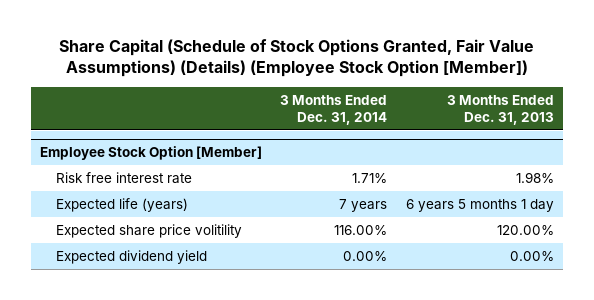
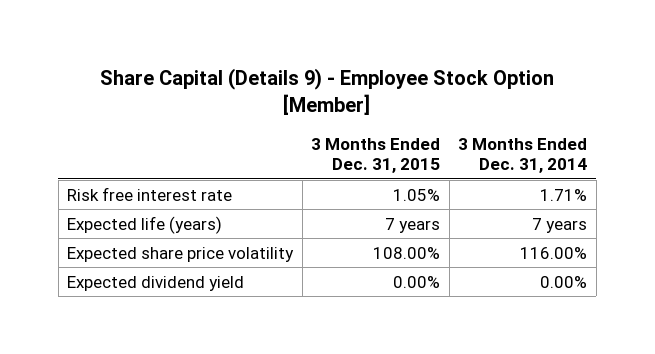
- Share Capital (Schedule of Stock Options Granted, Fair Value Assumptions) (Details) (Employee Stock Option [Member])
+ Share Capital (Details 9) - Employee Stock Option [Member]
- | 3 Months Ended Dec. 31, 2014 | 3 Months Ended Dec. 31, 2013
+ | 3 Months Ended Dec. 31, 2015 | 3 Months Ended Dec. 31, 2014
- Employee Stock Option [Member]
- Expected share price volitility | 116.00% | 120.00%
+ Expected share price volatility | 108.00% | 116.00%

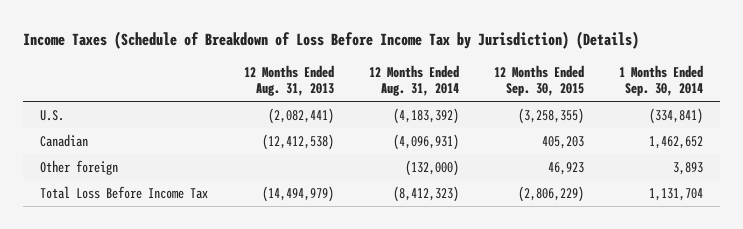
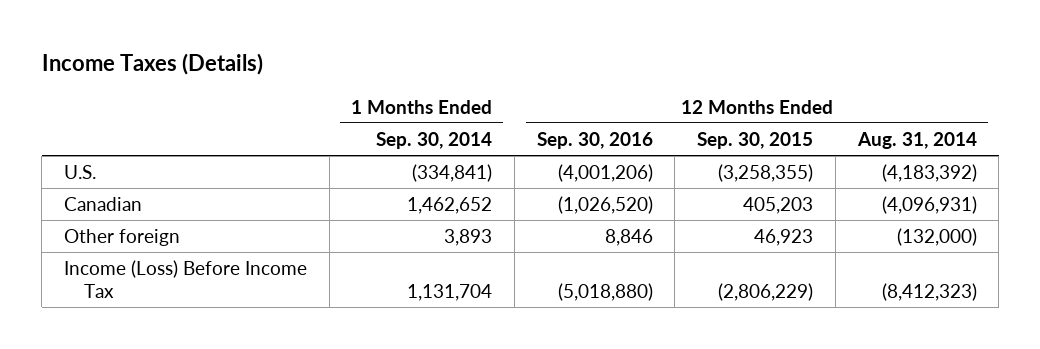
- Income Taxes (Schedule of Breakdown of Loss Before Income Tax by Jurisdiction) (Details)
+ Income Taxes (Details)
- | 12 Months Ended Aug. 31, 2013 | 12 Months Ended Aug. 31, 2014 | 12 Months Ended Sep. 30, 2015 | 1 Months Ended Sep. 30, 2014
+ | 1 Months Ended Sep. 30, 2014 | 12 Months Ended Sep. 30, 2016 | 12 Months Ended Sep. 30, 2015 | 12 Months Ended Aug. 31, 2014
- Total Loss Before Income Tax | (14,494,979) | (8,412,323) | (2,806,229) | 1,131,704
+ Income (Loss) Before Income Tax | 1,131,704 | (5,018,880) | (2,806,229) | (8,412,323)

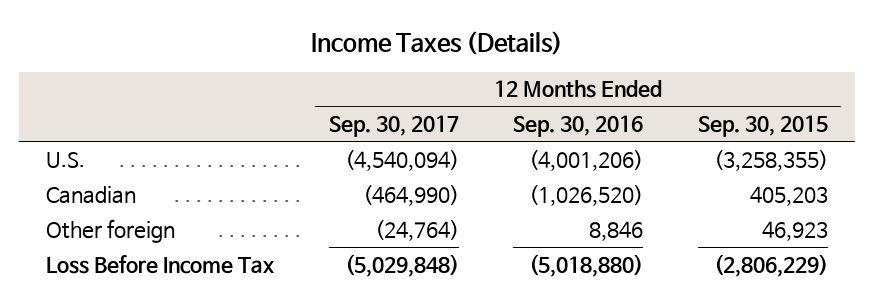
- | 1 Months Ended Sep. 30, 2014 | 12 Months Ended Sep. 30, 2016 | 12 Months Ended Sep. 30, 2015 | 12 Months Ended Aug. 31, 2014
+ | 12 Months Ended Sep. 30, 2017 | 12 Months Ended Sep. 30, 2016 | 12 Months Ended Sep. 30, 2015
- Income (Loss) Before Income Tax | 1,131,704 | (5,018,880) | (2,806,229) | (8,412,323)
+ Loss Before Income Tax | (5,029,848) | (5,018,880) | (2,806,229)

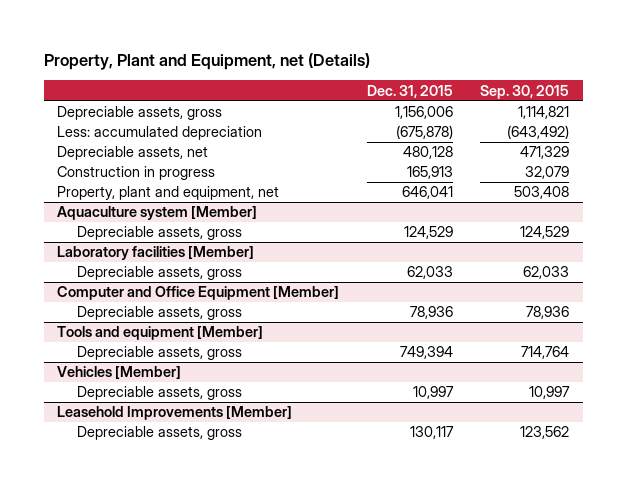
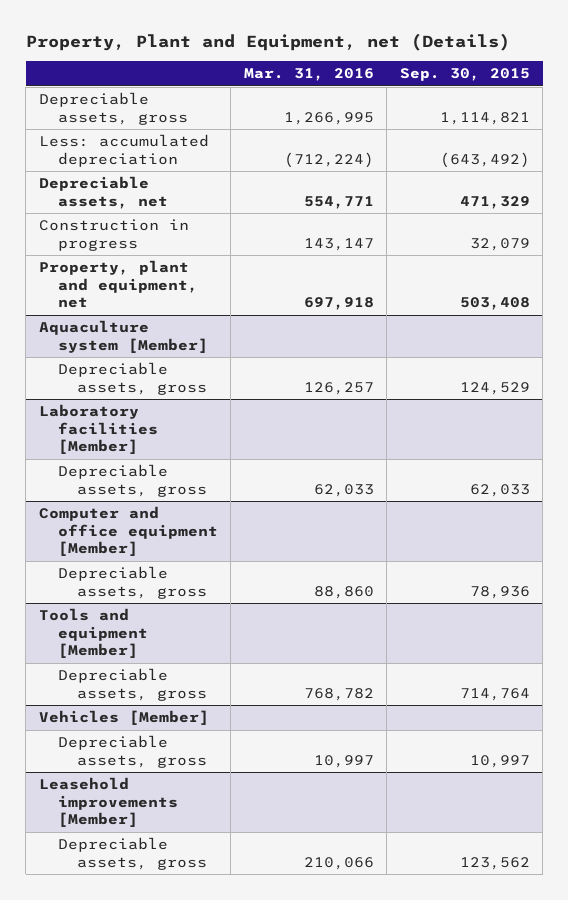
- | Dec. 31, 2015 | Sep. 30, 2015
+ | Mar. 31, 2016 | Sep. 30, 2015
- Computer and Office Equipment [Member]
+ Computer and office equipment [Member]
- Leasehold Improvements [Member]
+ Leasehold improvements [Member]

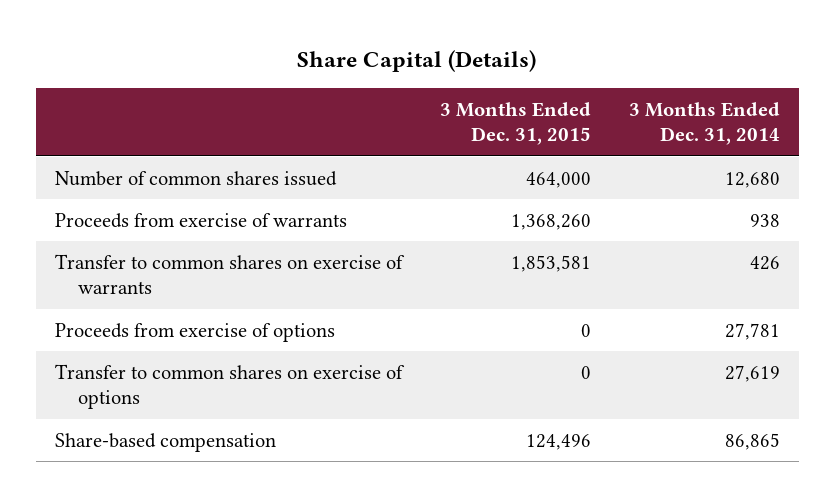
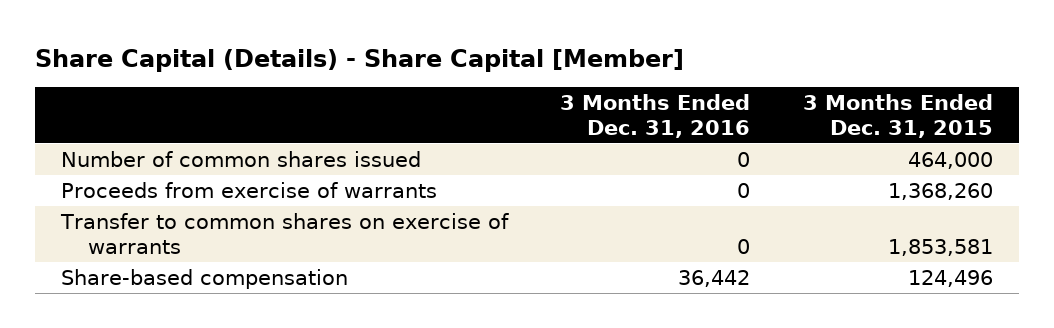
- Share Capital (Details)
+ Share Capital (Details) - Share Capital [Member]
- | 3 Months Ended Dec. 31, 2015 | 3 Months Ended Dec. 31, 2014
+ | 3 Months Ended Dec. 31, 2016 | 3 Months Ended Dec. 31, 2015
- Proceeds from exercise of options | 0 | 27,781
- Transfer to common shares on exercise of options | 0 | 27,619

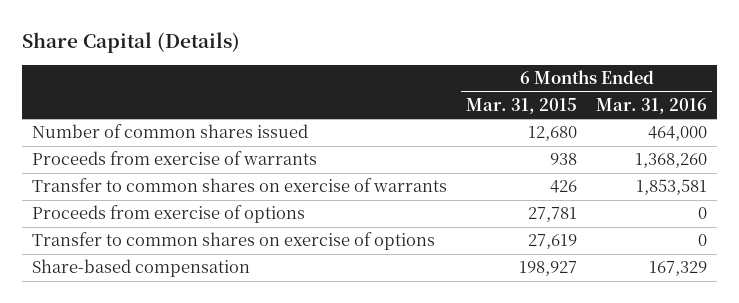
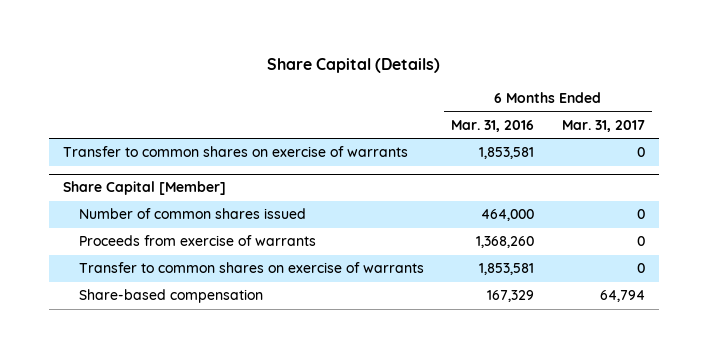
- | 6 Months Ended Mar. 31, 2015 | 6 Months Ended Mar. 31, 2016
+ | 6 Months Ended Mar. 31, 2016 | 6 Months Ended Mar. 31, 2017
+ Transfer to common shares on exercise of warrants | 1,853,581 | 0
+ Share Capital [Member]
- Proceeds from exercise of options | 27,781 | 0
- Transfer to common shares on exercise of options | 27,619 | 0

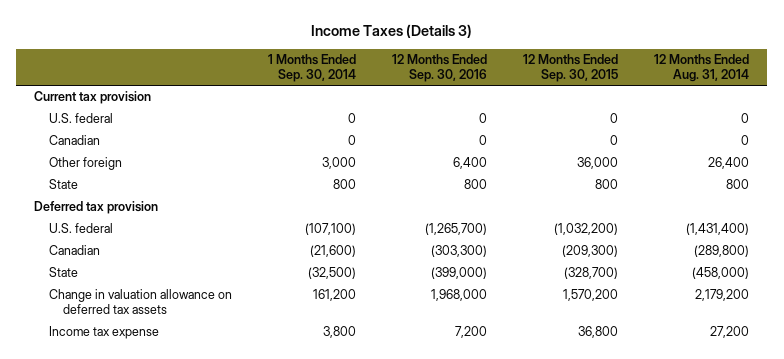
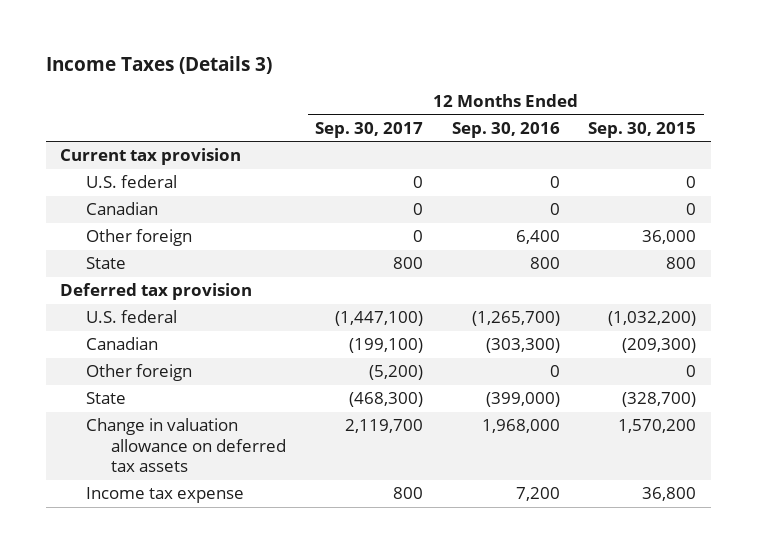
- | 1 Months Ended Sep. 30, 2014 | 12 Months Ended Sep. 30, 2016 | 12 Months Ended Sep. 30, 2015 | 12 Months Ended Aug. 31, 2014
+ | 12 Months Ended Sep. 30, 2017 | 12 Months Ended Sep. 30, 2016 | 12 Months Ended Sep. 30, 2015
+ Other foreign | (5,200) | 0 | 0

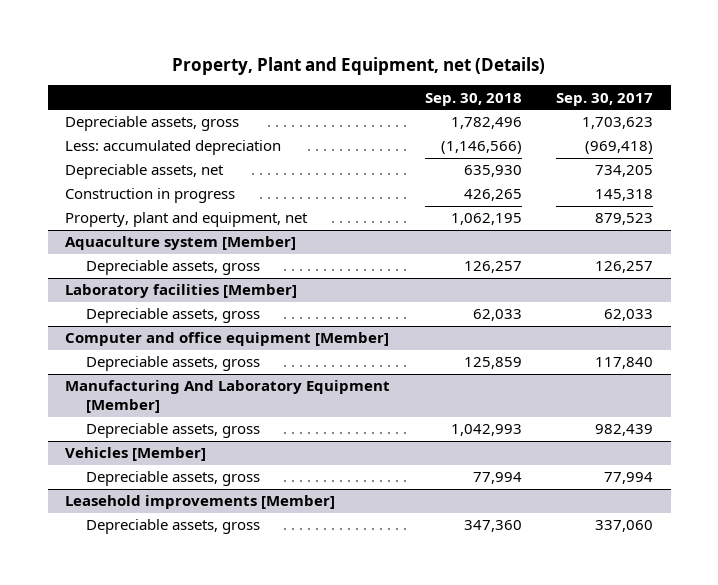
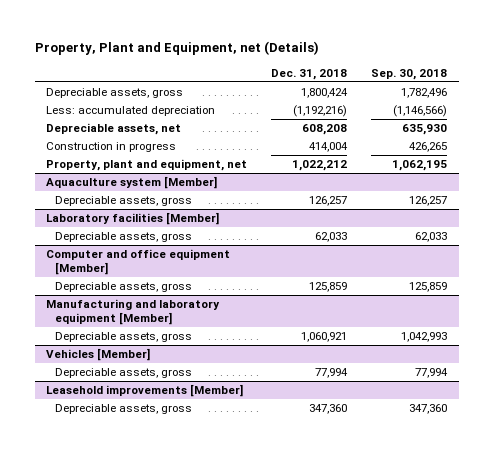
- | Sep. 30, 2018 | Sep. 30, 2017
+ | Dec. 31, 2018 | Sep. 30, 2018
- Manufacturing And Laboratory Equipment [Member]
+ Manufacturing and laboratory equipment [Member]

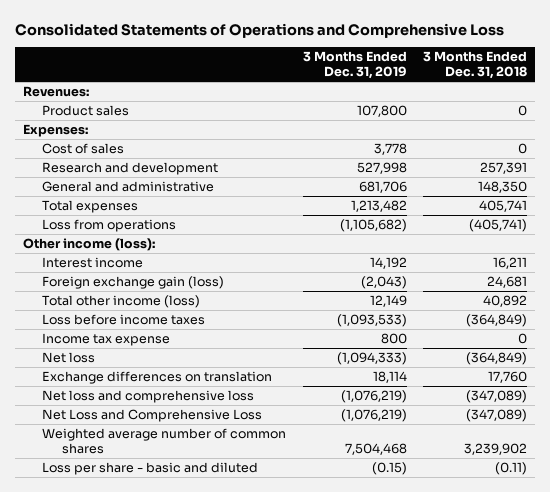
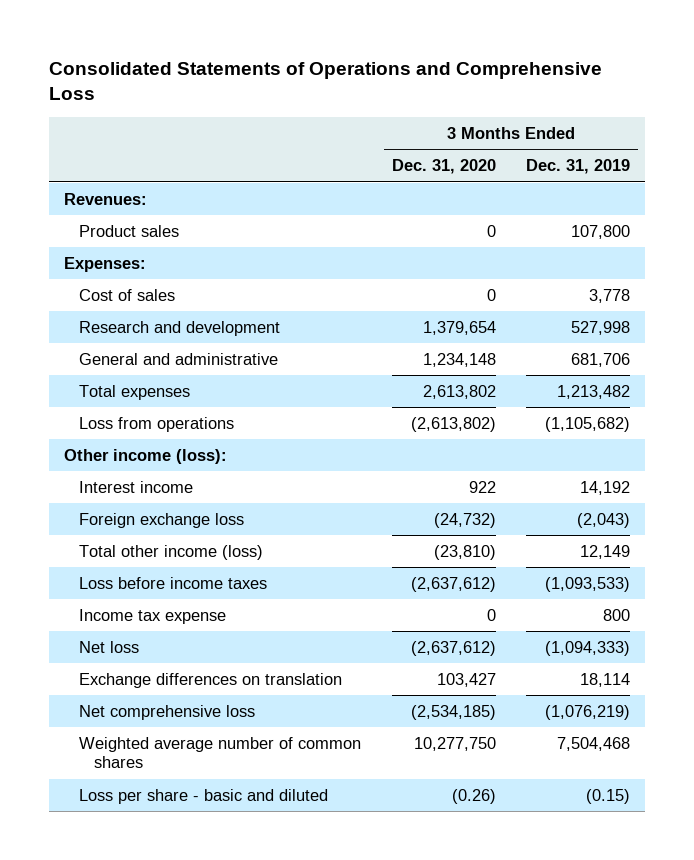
- | 3 Months Ended Dec. 31, 2019 | 3 Months Ended Dec. 31, 2018
+ | 3 Months Ended Dec. 31, 2020 | 3 Months Ended Dec. 31, 2019
- Foreign exchange gain (loss) | (2,043) | 24,681
+ Foreign exchange loss | (24,732) | (2,043)
- Net loss and comprehensive loss | (1,076,219) | (347,089)
- Net Loss and Comprehensive Loss | (1,076,219) | (347,089)
+ Net comprehensive loss | (2,534,185) | (1,076,219)

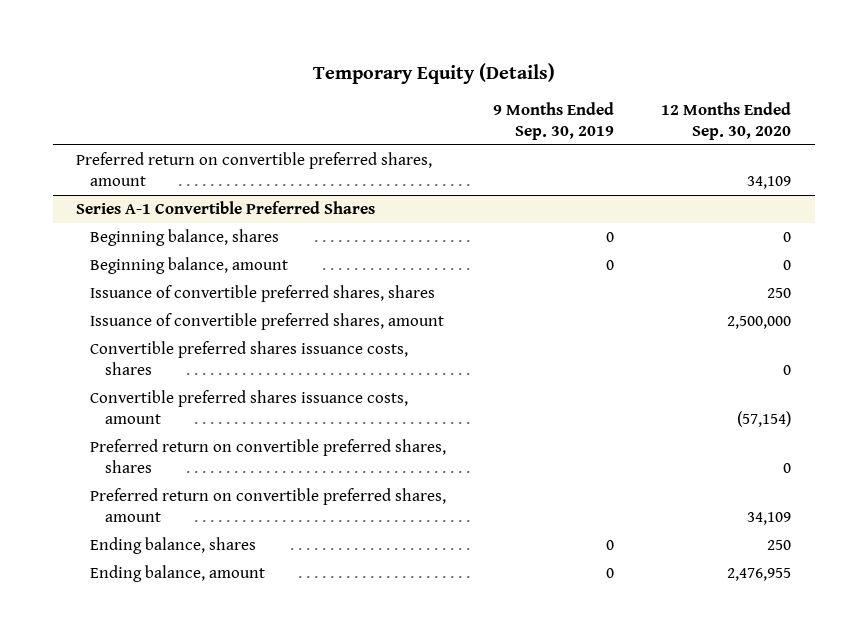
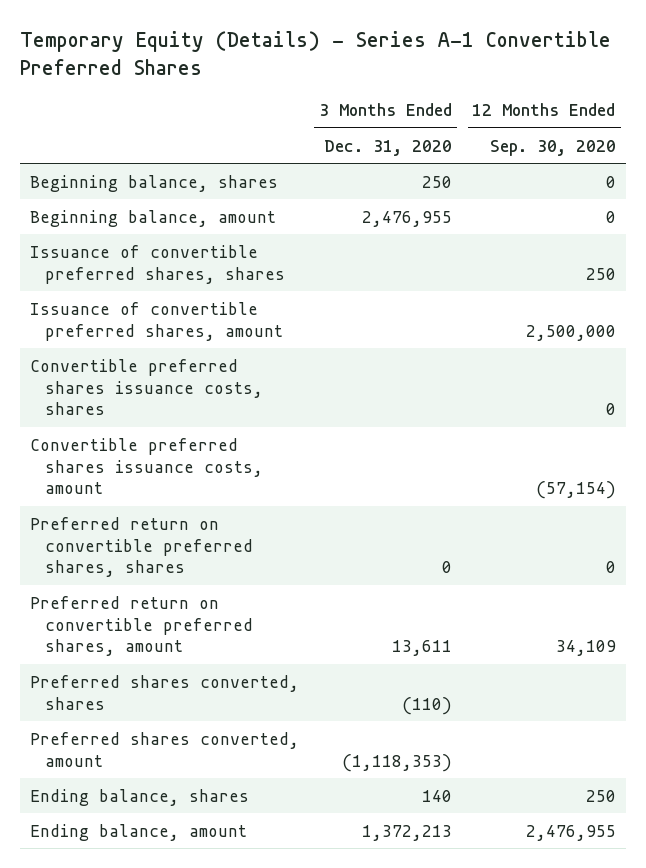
- Temporary Equity (Details)
+ Temporary Equity (Details) - Series A-1 Convertible Preferred Shares
- | 9 Months Ended Sep. 30, 2019 | 12 Months Ended Sep. 30, 2020
+ | 3 Months Ended Dec. 31, 2020 | 12 Months Ended Sep. 30, 2020
- Preferred return on convertible preferred shares, amount | | 34,109
- Series A-1 Convertible Preferred Shares
+ Preferred shares converted, shares | (110) |
+ Preferred shares converted, amount | (1,118,353) |

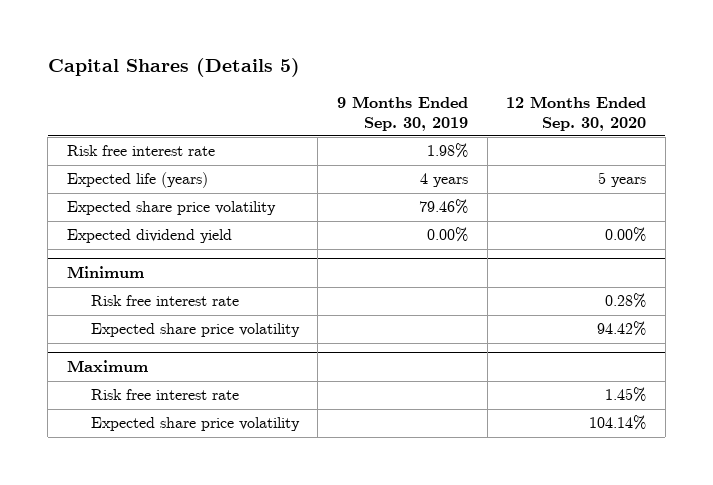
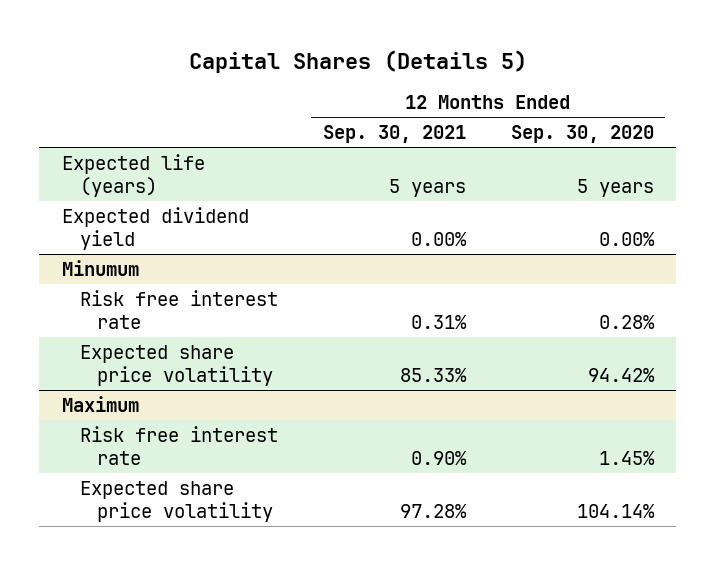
- | 9 Months Ended Sep. 30, 2019 | 12 Months Ended Sep. 30, 2020
+ | 12 Months Ended Sep. 30, 2021 | 12 Months Ended Sep. 30, 2020
- Risk free interest rate | 1.98% |
- Expected share price volatility | 79.46% |
- Minimum
+ Minumum

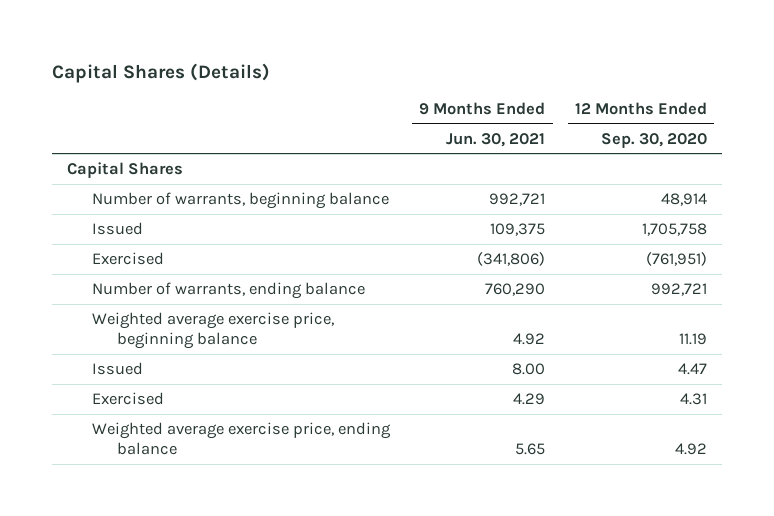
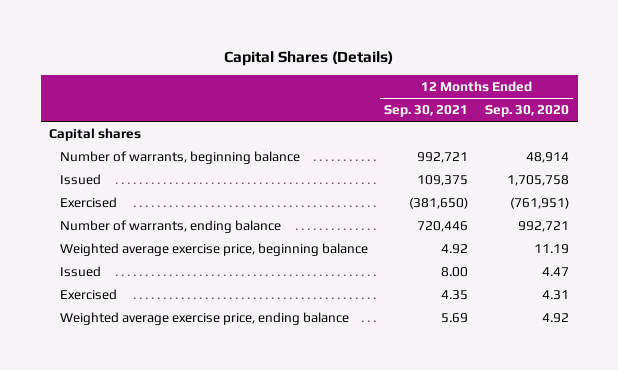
- | 9 Months Ended Jun. 30, 2021 | 12 Months Ended Sep. 30, 2020
+ | 12 Months Ended Sep. 30, 2021 | 12 Months Ended Sep. 30, 2020
- Capital Shares
+ Capital shares

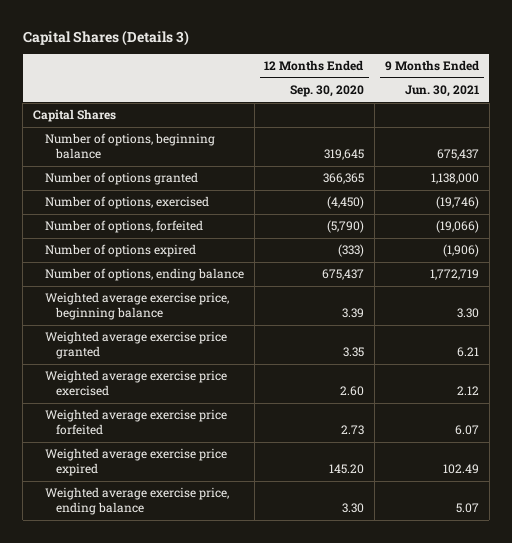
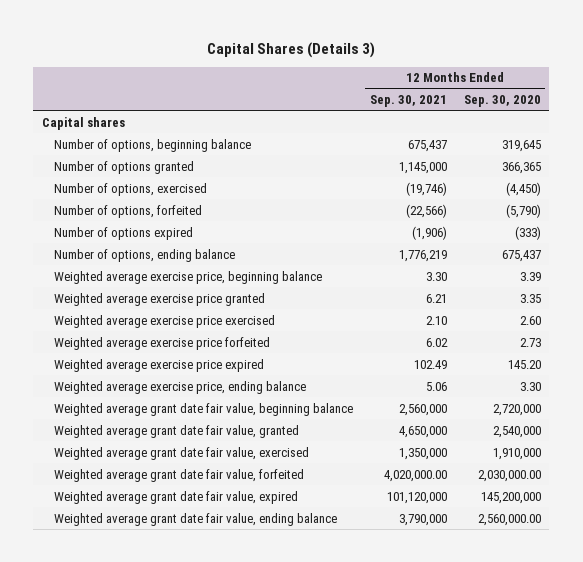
- | 12 Months Ended Sep. 30, 2020 | 9 Months Ended Jun. 30, 2021
+ | 12 Months Ended Sep. 30, 2021 | 12 Months Ended Sep. 30, 2020
- Capital Shares
+ Capital shares
+ Weighted average grant date fair value, beginning balance | 2,560,000 | 2,720,000
+ Weighted average grant date fair value, granted | 4,650,000 | 2,540,000
+ Weighted average grant date fair value, exercised | 1,350,000 | 1,910,000
+ Weighted average grant date fair value, forfeited | 4,020,000.00 | 2,030,000.00
+ Weighted average grant date fair value, expired | 101,120,000 | 145,200,000
+ Weighted average grant date fair value, ending balance | 3,790,000 | 2,560,000.00

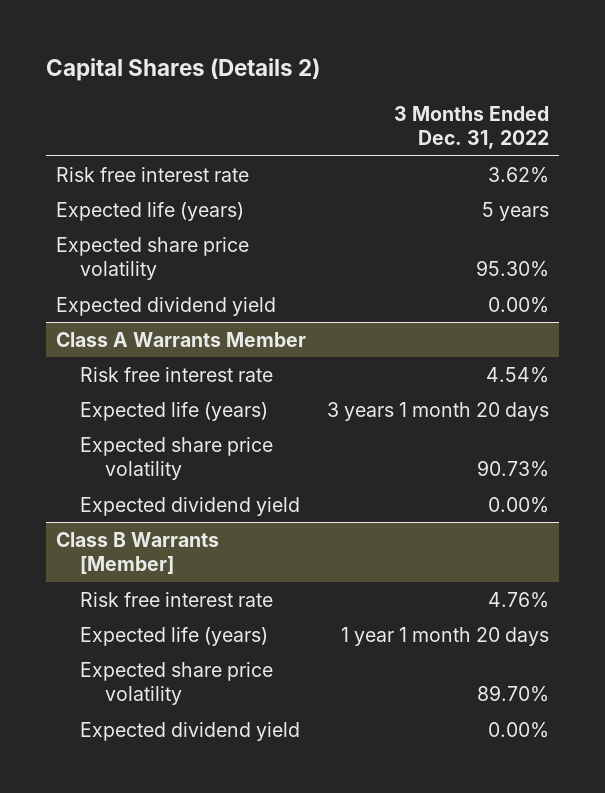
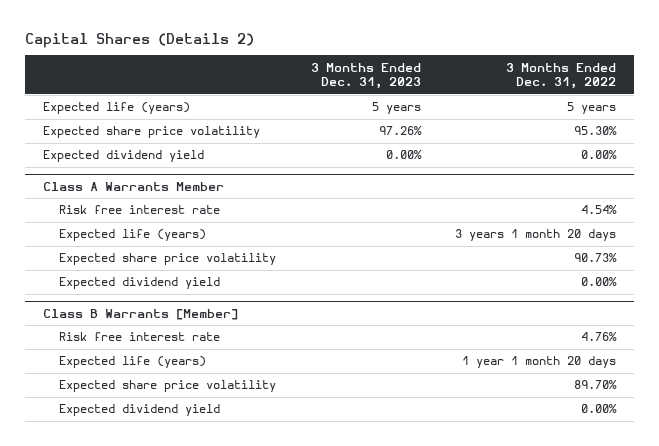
- | 3 Months Ended Dec. 31, 2022
+ | 3 Months Ended Dec. 31, 2023 | 3 Months Ended Dec. 31, 2022
- Risk free interest rate | 3.62%

